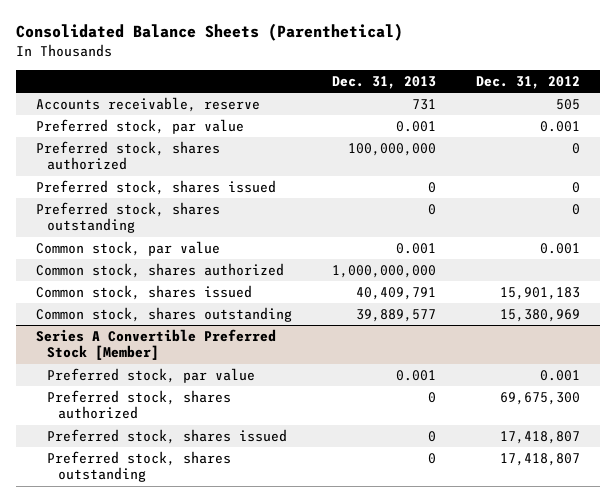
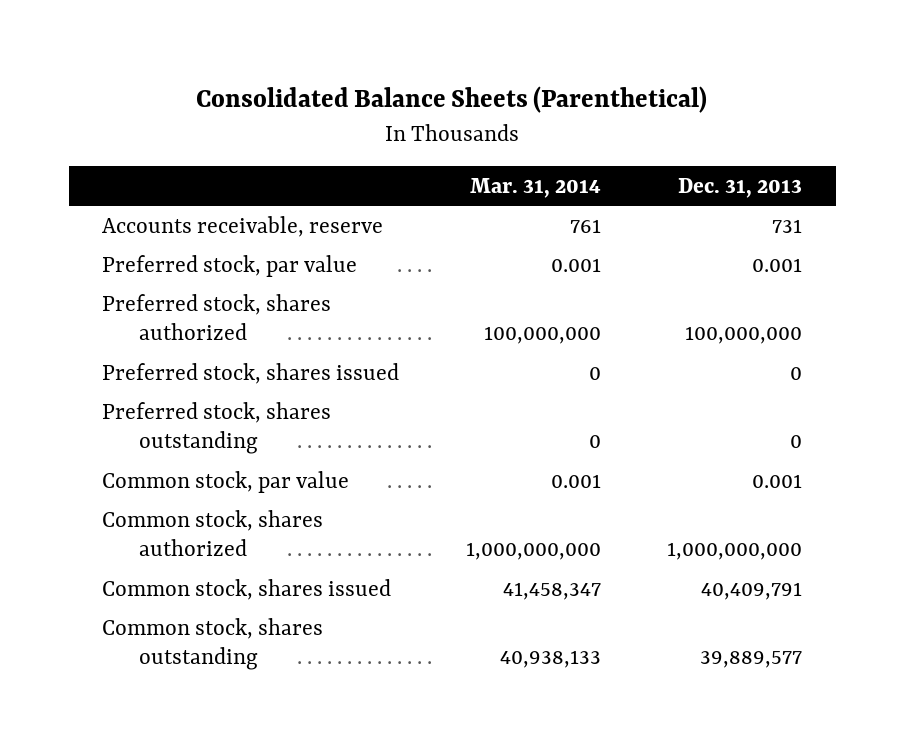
- | Dec. 31, 2013 | Dec. 31, 2012
+ | Mar. 31, 2014 | Dec. 31, 2013
- Series A Convertible Preferred Stock [Member]
- Preferred stock, par value | 0.001 | 0.001
- Preferred stock, shares authorized | 0 | 69,675,300
- Preferred stock, shares issued | 0 | 17,418,807
- Preferred stock, shares outstanding | 0 | 17,418,807

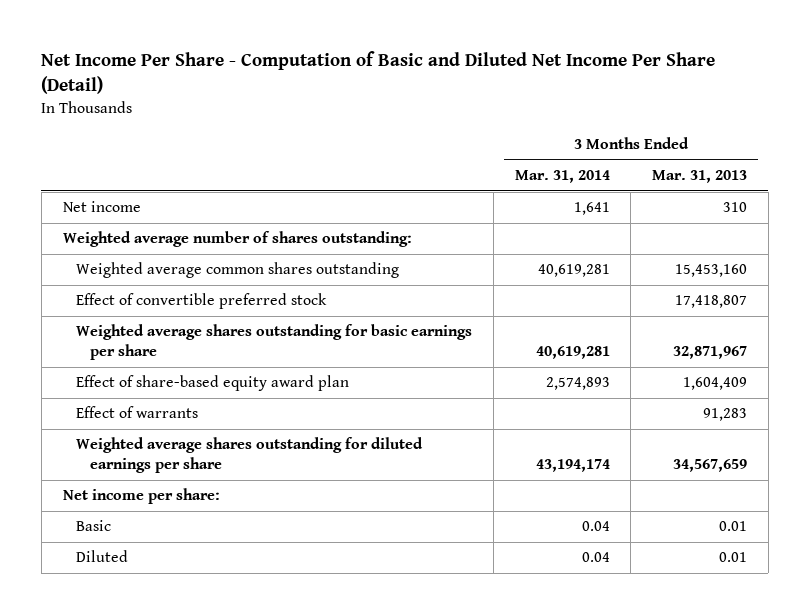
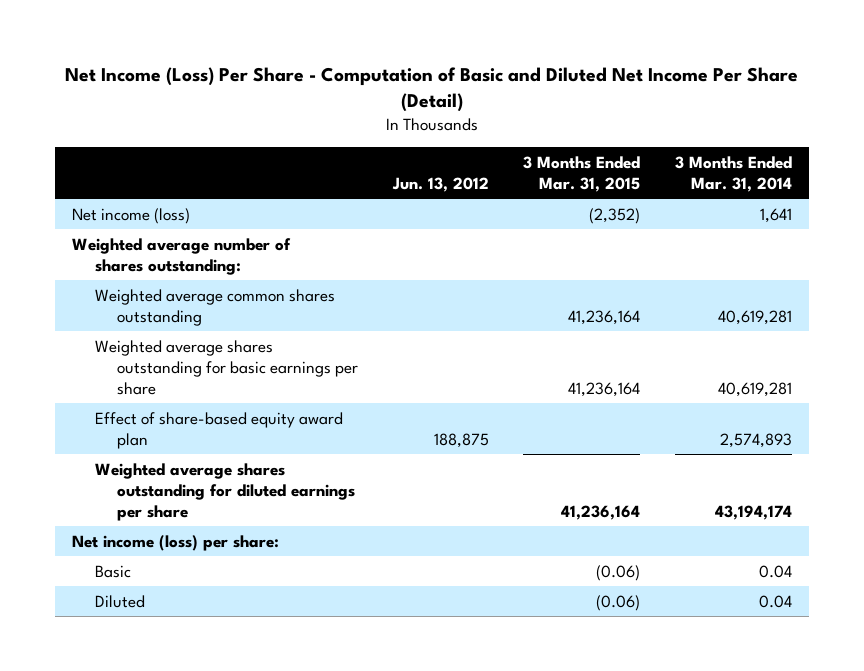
- Net Income Per Share - Computation of Basic and Diluted Net Income Per Share (Detail)
+ Net Income (Loss) Per Share - Computation of Basic and Diluted Net Income Per Share (Detail)
- | 3 Months Ended Mar. 31, 2014 | 3 Months Ended Mar. 31, 2013
+ | Jun. 13, 2012 | 3 Months Ended Mar. 31, 2015 | 3 Months Ended Mar. 31, 2014
- Net income | 1,641 | 310
+ Net income (loss) | | (2,352) | 1,641
- Effect of convertible preferred stock | | 17,418,807
- Effect of warrants | | 91,283
- Net income per share:
+ Net income (loss) per share:

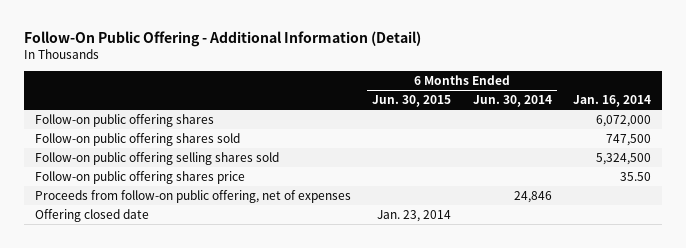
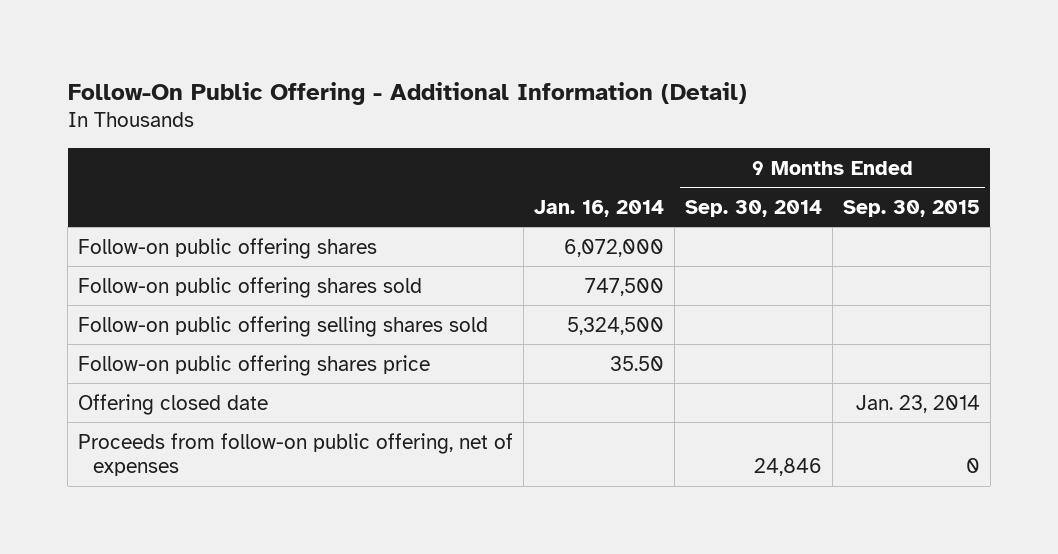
- | 6 Months Ended Jun. 30, 2015 | 6 Months Ended Jun. 30, 2014 | Jan. 16, 2014
+ | Jan. 16, 2014 | 9 Months Ended Sep. 30, 2014 | 9 Months Ended Sep. 30, 2015
moved down: Proceeds from follow-on public offering, net of expenses | | 24,846 | 0

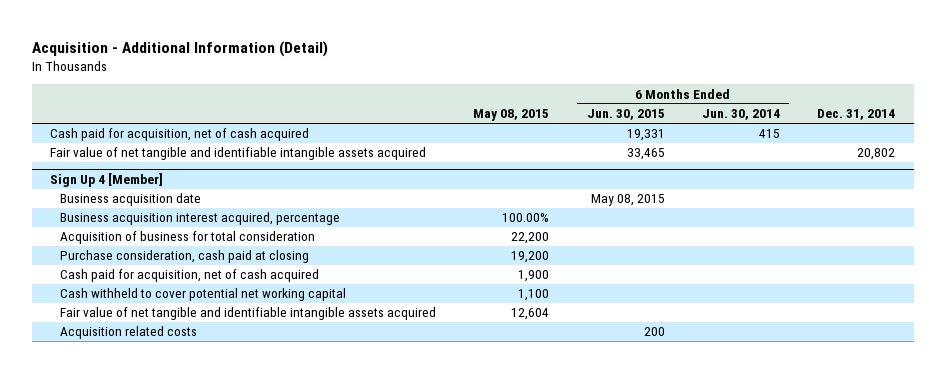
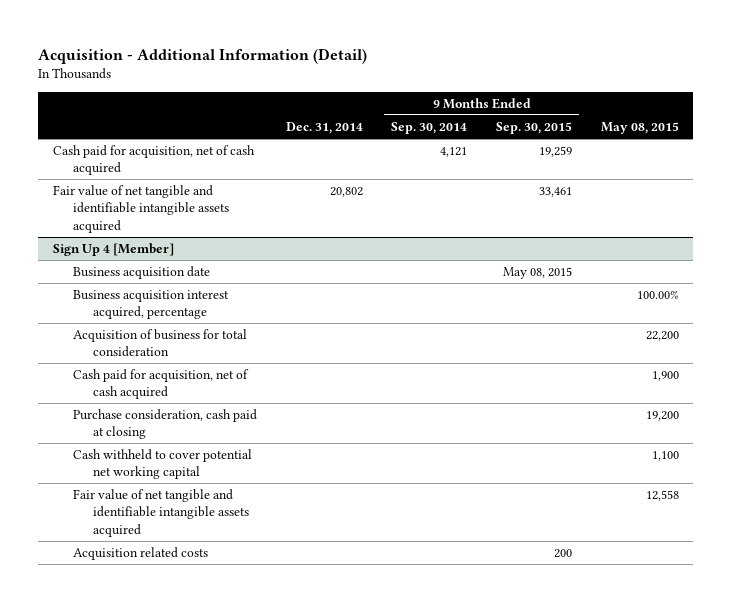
- | May 08, 2015 | 6 Months Ended Jun. 30, 2015 | 6 Months Ended Jun. 30, 2014 | Dec. 31, 2014
+ | Dec. 31, 2014 | 9 Months Ended Sep. 30, 2014 | 9 Months Ended Sep. 30, 2015 | May 08, 2015
@ Sign Up 4 [Member]
moved down: Purchase consideration, cash paid at closing | | | | 19,200
- Fair value of net tangible and identifiable intangible assets acquired | 12,604 | | |
+ Fair value of net tangible and identifiable intangible assets acquired | | | | 12,558

